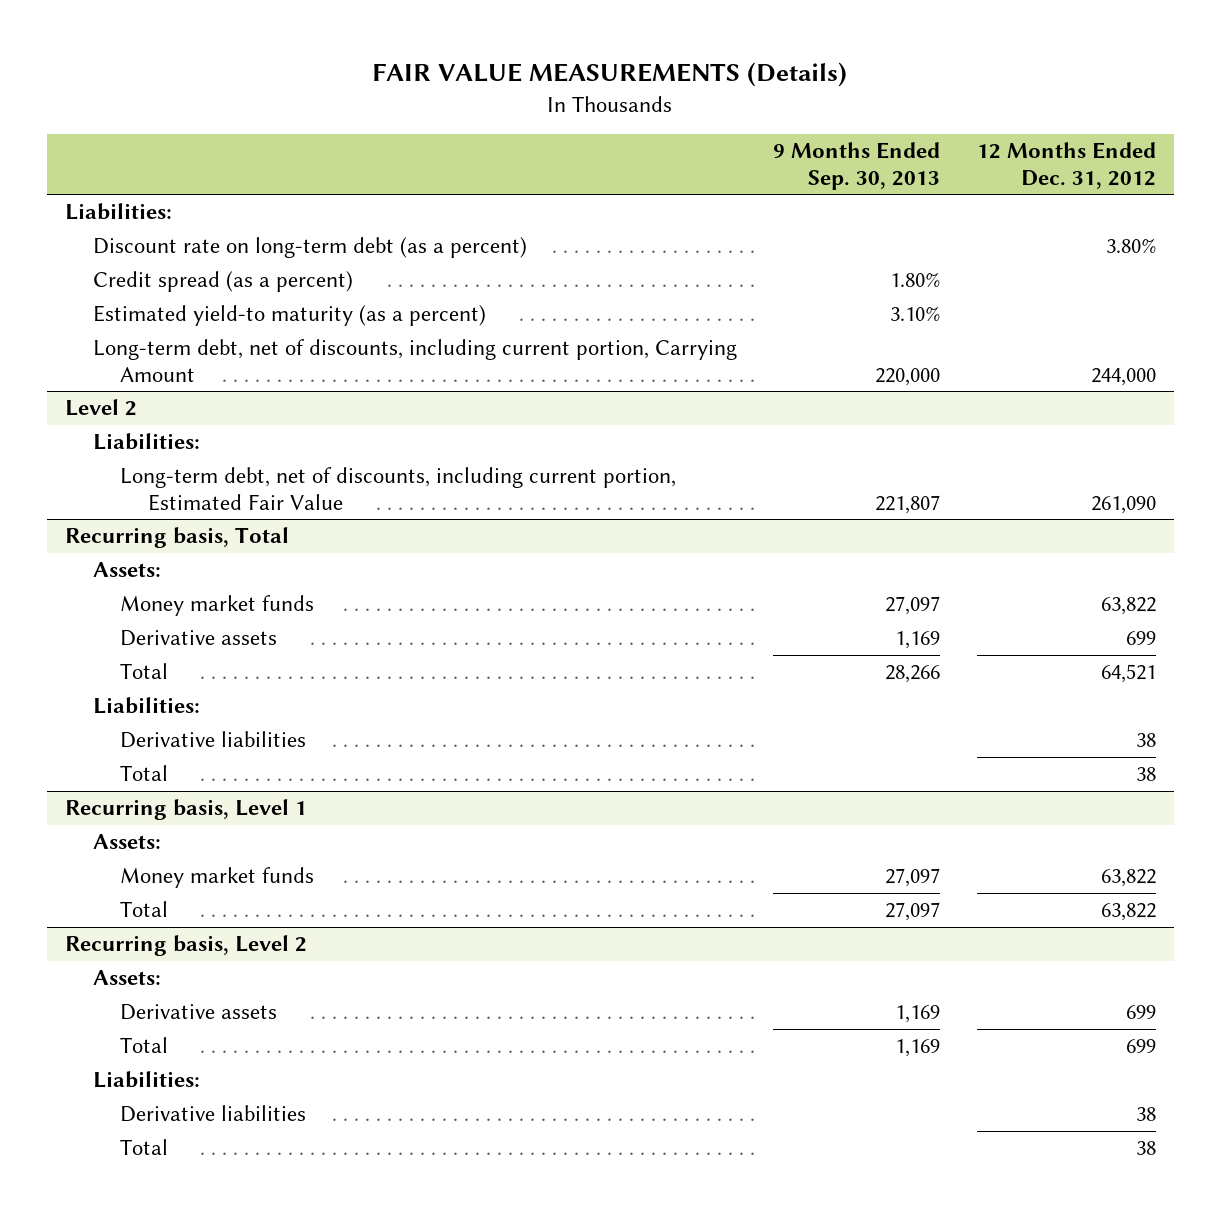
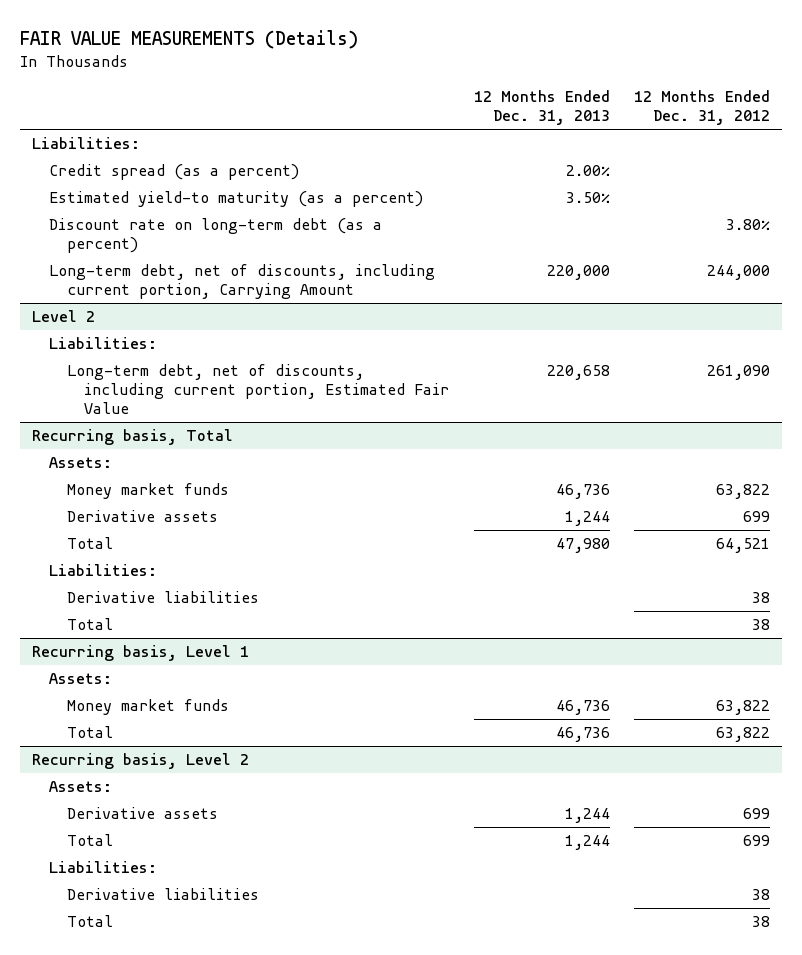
- | 9 Months Ended Sep. 30, 2013 | 12 Months Ended Dec. 31, 2012
+ | 12 Months Ended Dec. 31, 2013 | 12 Months Ended Dec. 31, 2012
moved down: Discount rate on long-term debt (as a percent) | | 3.80%

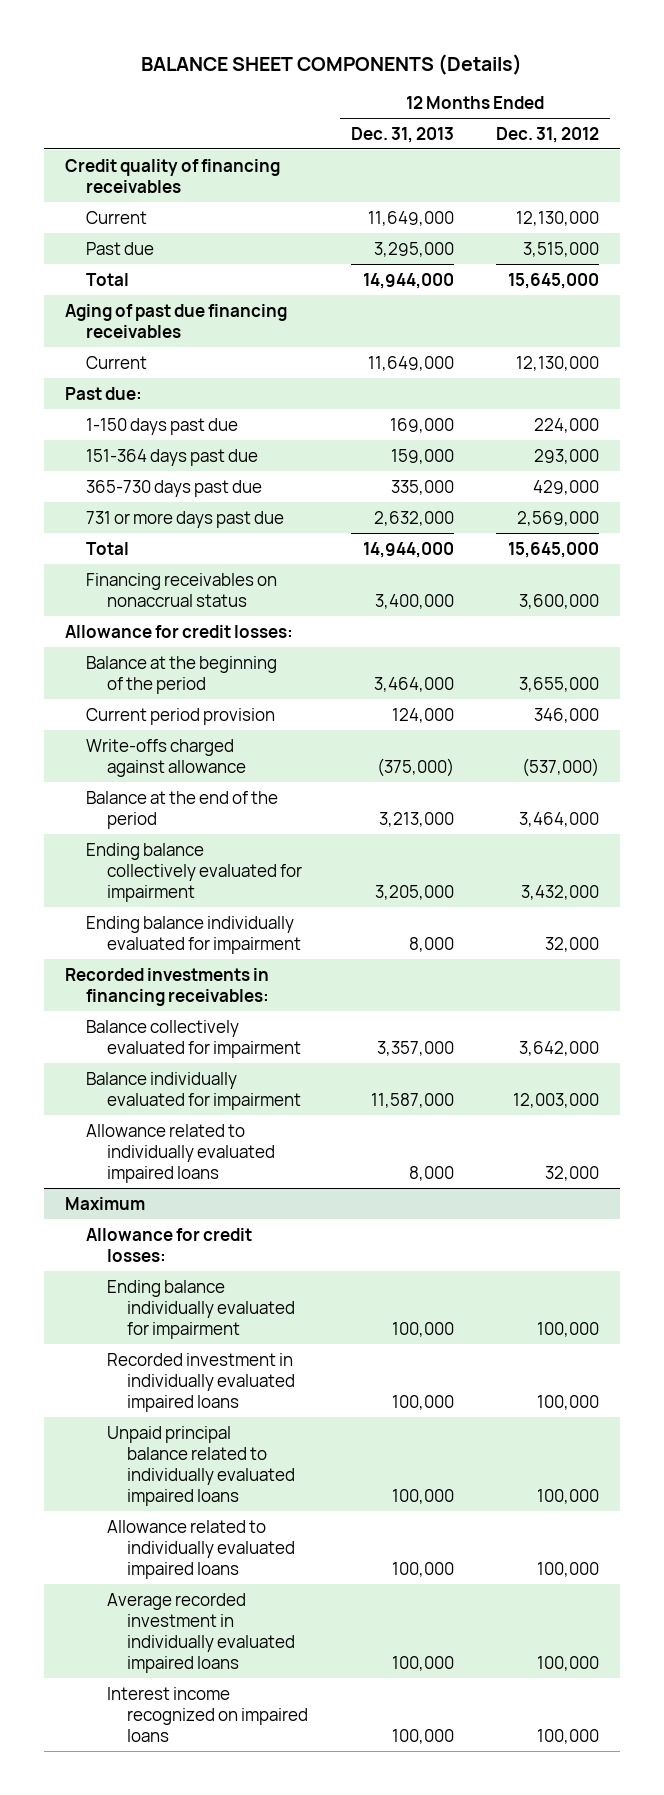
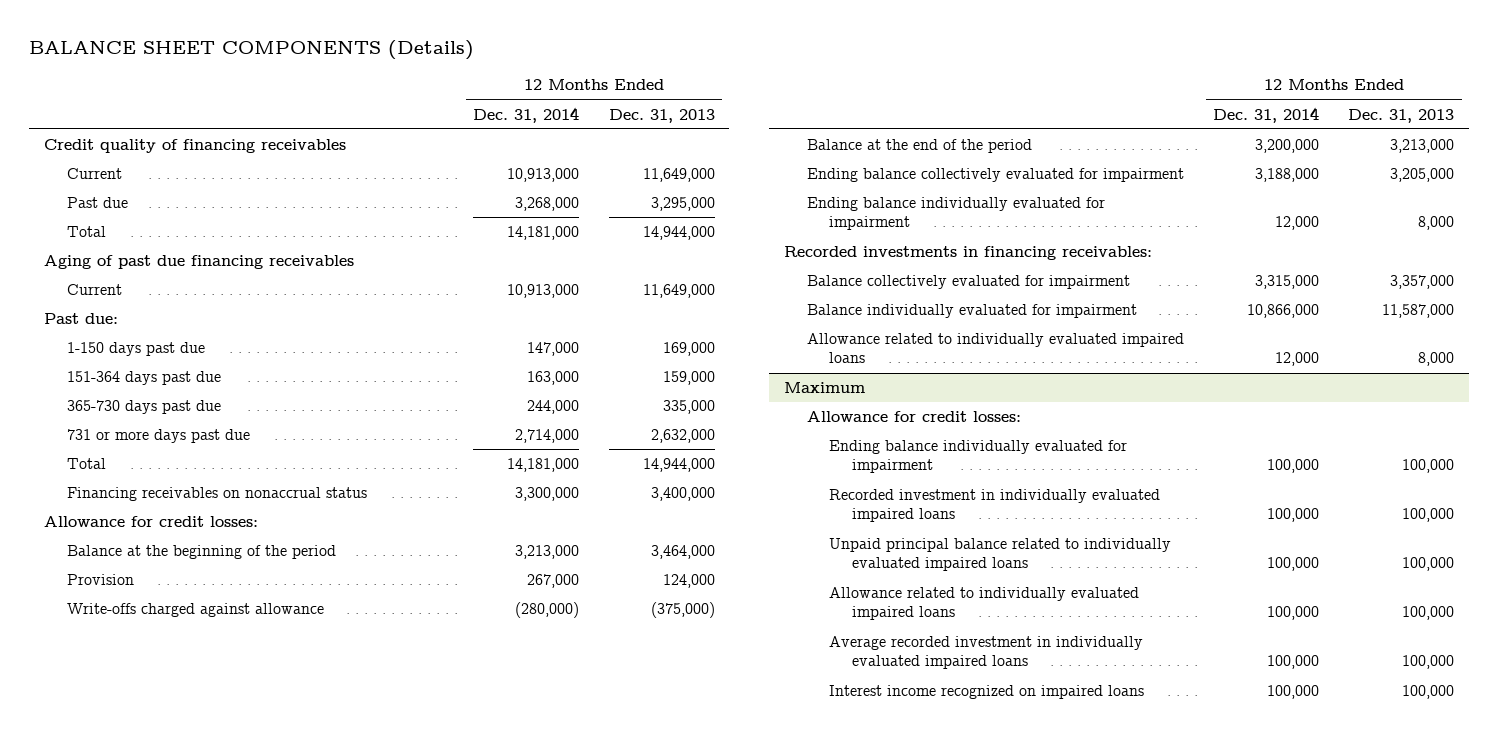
- | 12 Months Ended Dec. 31, 2013 | 12 Months Ended Dec. 31, 2012
+ | 12 Months Ended Dec. 31, 2014 | 12 Months Ended Dec. 31, 2013
- Current period provision | 124,000 | 346,000
+ Provision | 267,000 | 124,000

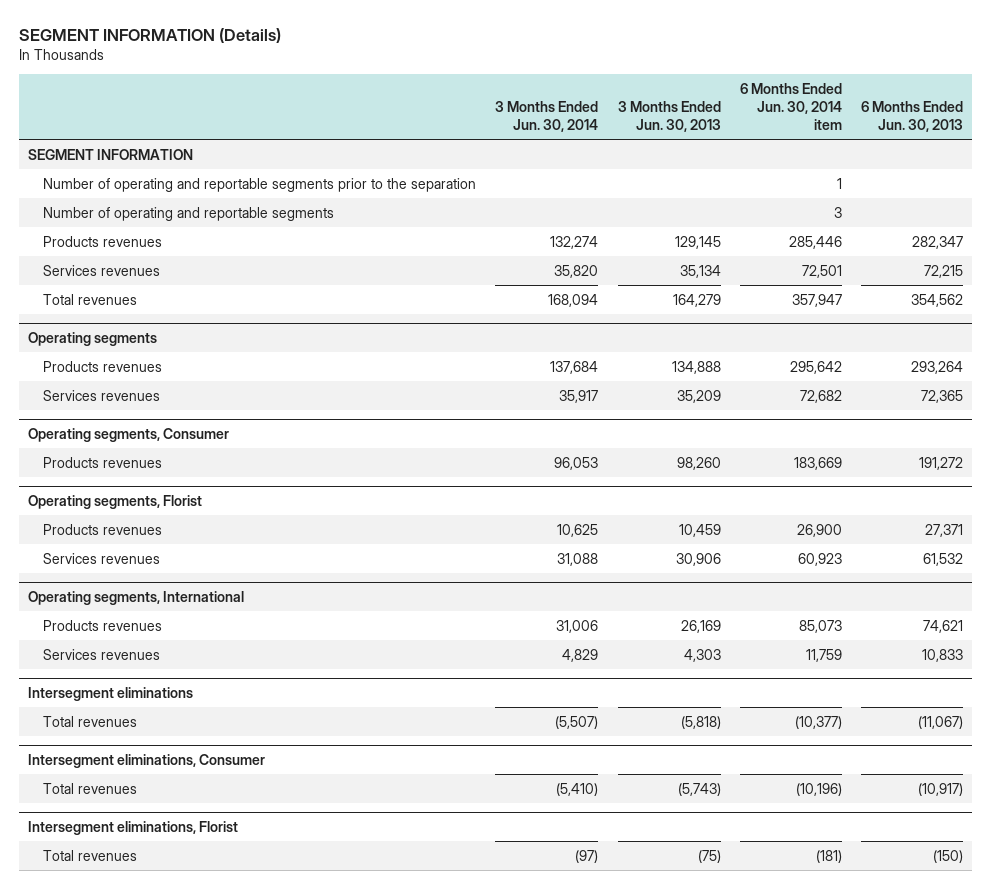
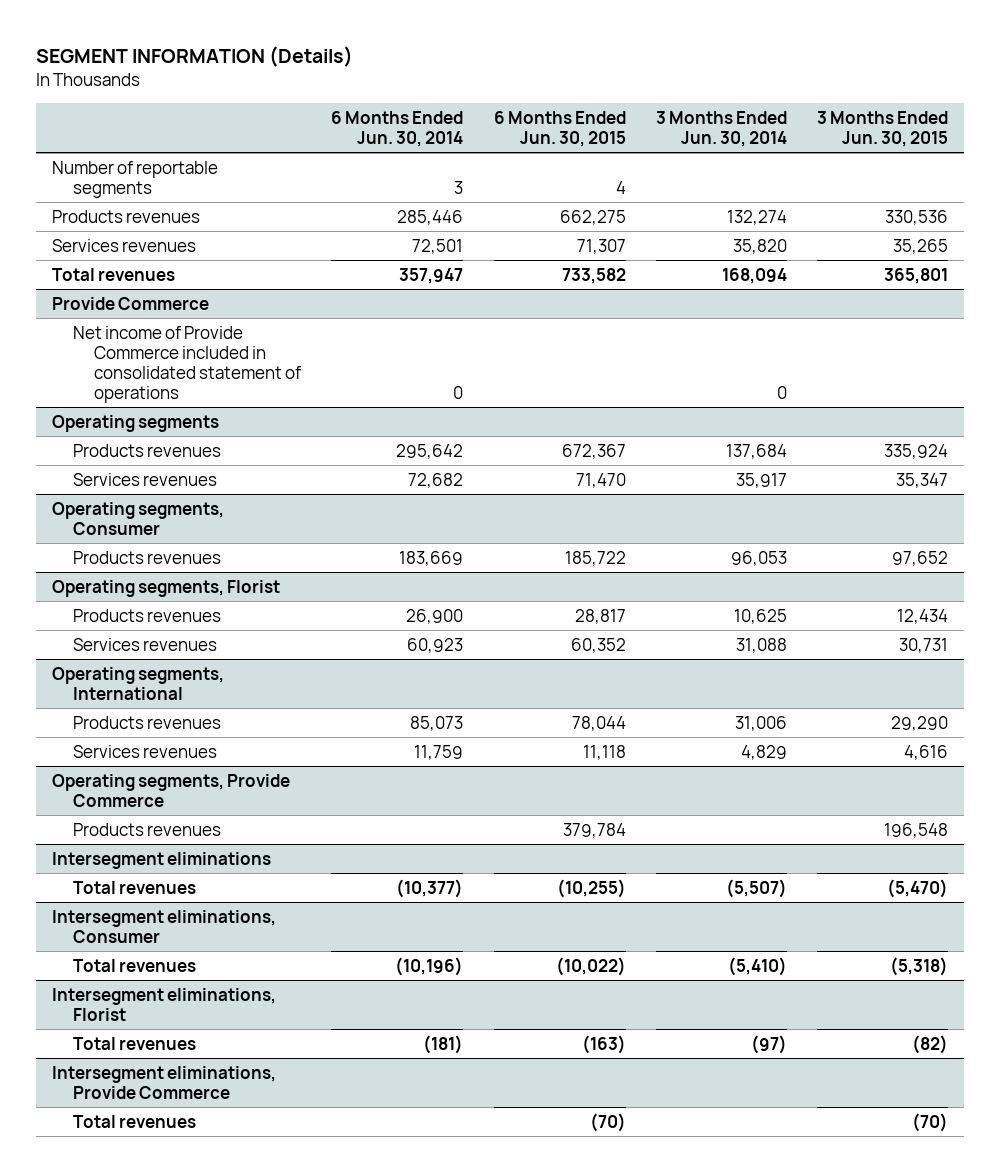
- | 3 Months Ended Jun. 30, 2014 | 3 Months Ended Jun. 30, 2013 | 6 Months Ended Jun. 30, 2014 item | 6 Months Ended Jun. 30, 2013
+ | 6 Months Ended Jun. 30, 2014 | 6 Months Ended Jun. 30, 2015 | 3 Months Ended Jun. 30, 2014 | 3 Months Ended Jun. 30, 2015
- SEGMENT INFORMATION
- Number of operating and reportable segments prior to the separation | | | 1 |
- Number of operating and reportable segments | | | 3 |
+ Number of reportable segments | 3 | 4 | |
+ Provide Commerce
+ Net income of Provide Commerce included in consolidated statement of operations | 0 | | 0 |
+ Operating segments, Provide Commerce
+ Products revenues | | 379,784 | | 196,548
+ Intersegment eliminations, Provide Commerce
+ Total revenues | | (70) | | (70)

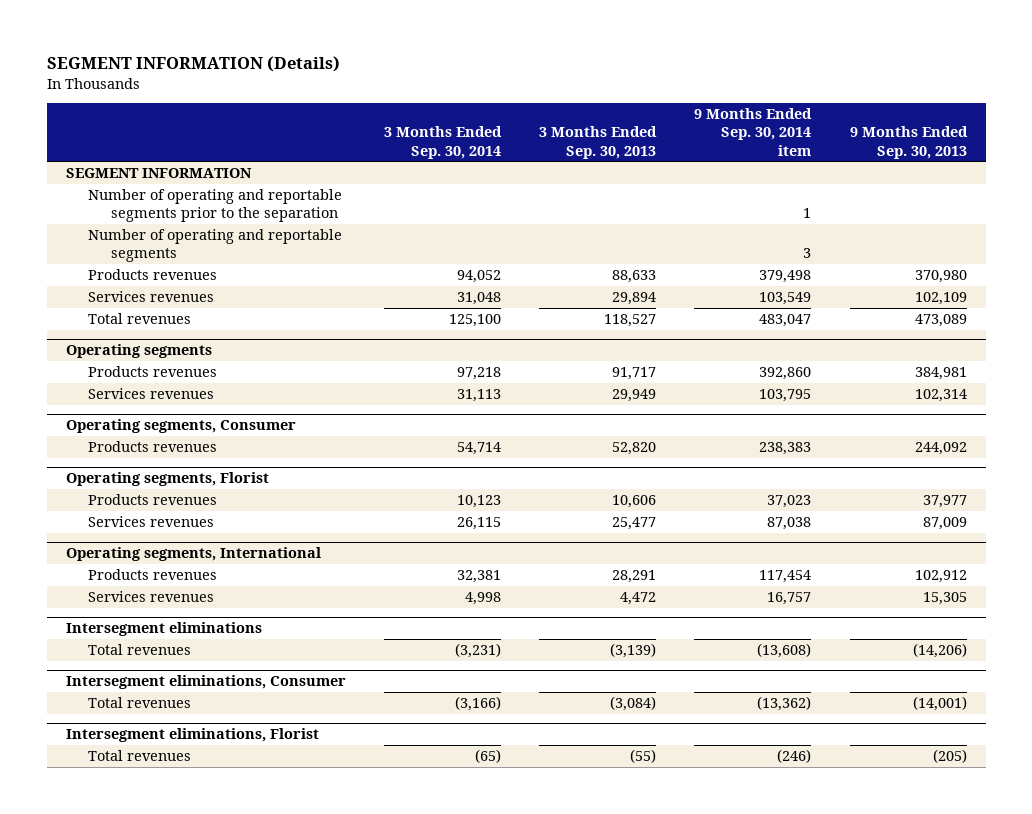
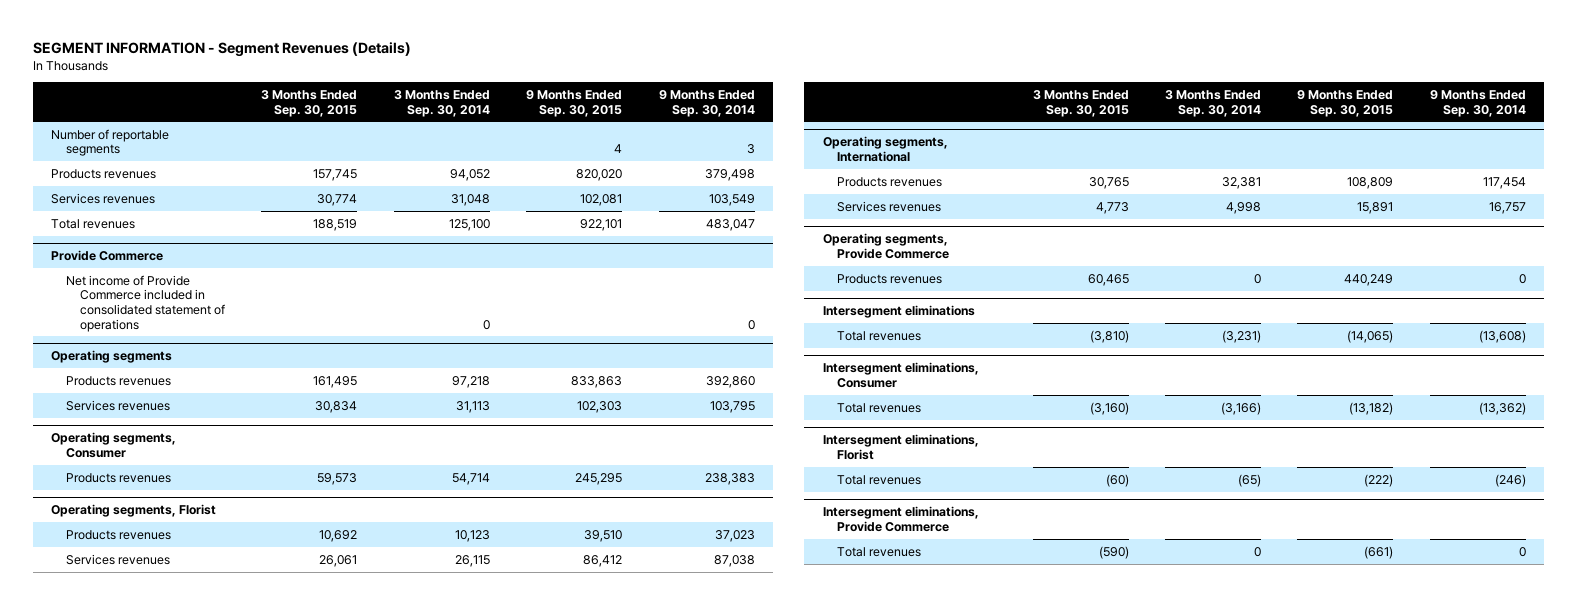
- SEGMENT INFORMATION (Details)
+ SEGMENT INFORMATION - Segment Revenues (Details)
- | 3 Months Ended Sep. 30, 2014 | 3 Months Ended Sep. 30, 2013 | 9 Months Ended Sep. 30, 2014 item | 9 Months Ended Sep. 30, 2013
+ | 3 Months Ended Sep. 30, 2015 | 3 Months Ended Sep. 30, 2014 | 9 Months Ended Sep. 30, 2015 | 9 Months Ended Sep. 30, 2014
- SEGMENT INFORMATION
- Number of operating and reportable segments prior to the separation | | | 1 |
- Number of operating and reportable segments | | | 3 |
+ Number of reportable segments | | | 4 | 3
+ Provide Commerce
+ Net income of Provide Commerce included in consolidated statement of operations | | 0 | | 0
+ Operating segments, Provide Commerce
+ Products revenues | 60,465 | 0 | 440,249 | 0
+ Intersegment eliminations, Provide Commerce
+ Total revenues | (590) | 0 | (661) | 0

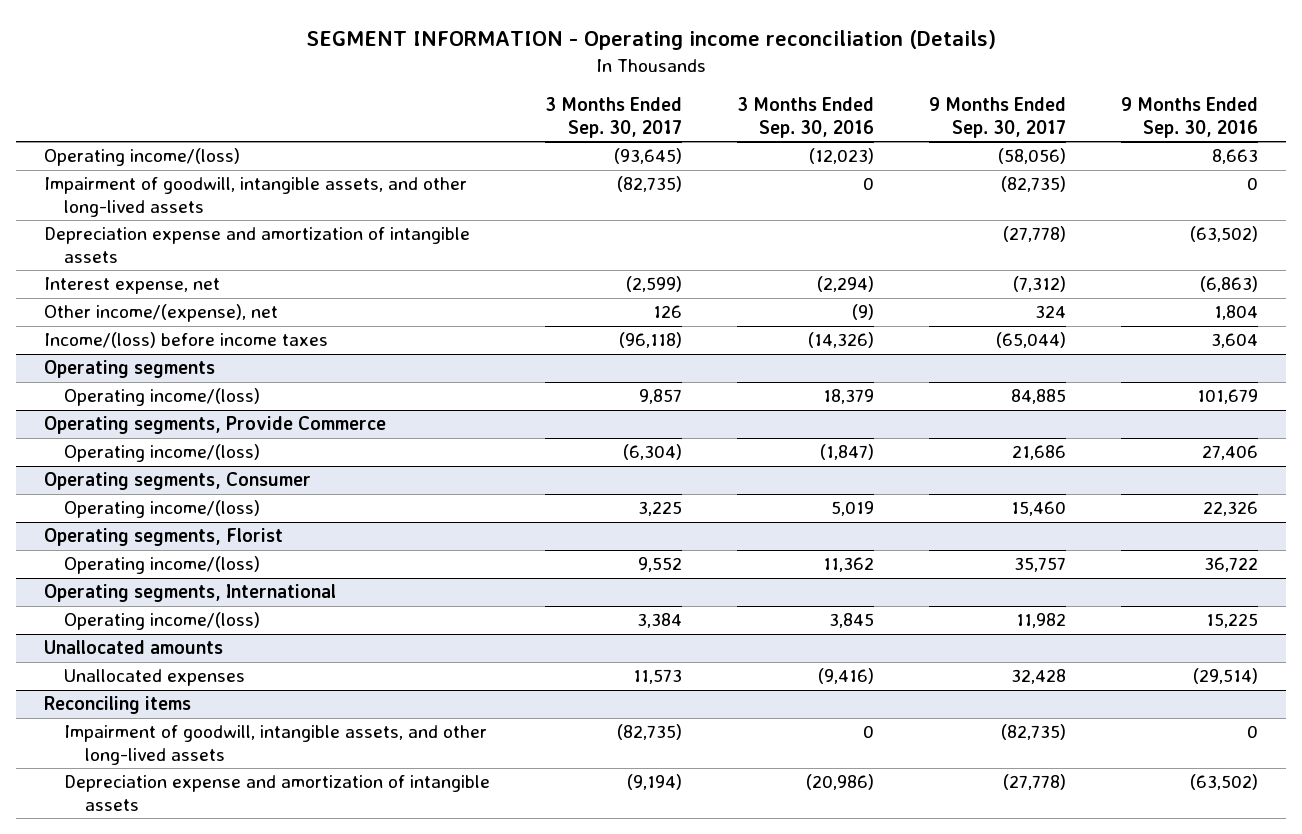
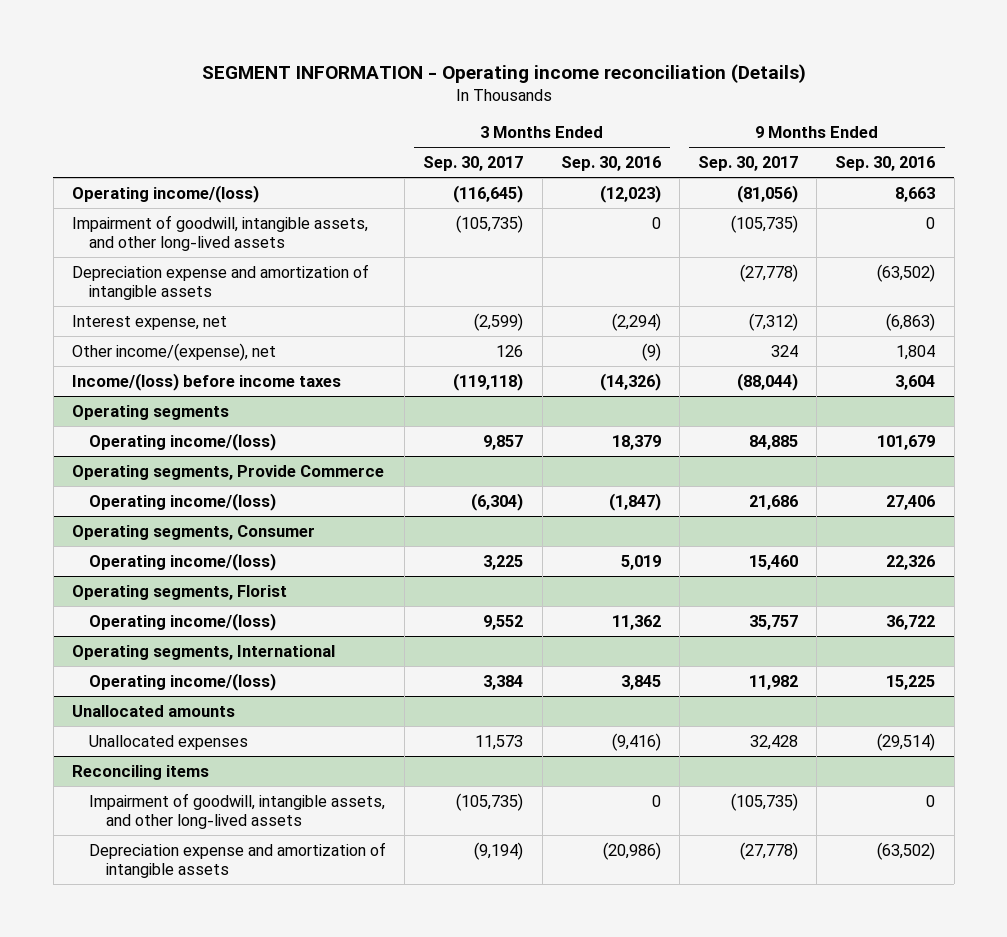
- Operating income/(loss) | (93,645) | (12,023) | (58,056) | 8,663
- Impairment of goodwill, intangible assets, and other long-lived assets | (82,735) | 0 | (82,735) | 0
+ Operating income/(loss) | (116,645) | (12,023) | (81,056) | 8,663
+ Impairment of goodwill, intangible assets, and other long-lived assets | (105,735) | 0 | (105,735) | 0
- Income/(loss) before income taxes | (96,118) | (14,326) | (65,044) | 3,604
+ Income/(loss) before income taxes | (119,118) | (14,326) | (88,044) | 3,604
@ Reconciling items
- Impairment of goodwill, intangible assets, and other long-lived assets | (82,735) | 0 | (82,735) | 0
+ Impairment of goodwill, intangible assets, and other long-lived assets | (105,735) | 0 | (105,735) | 0

